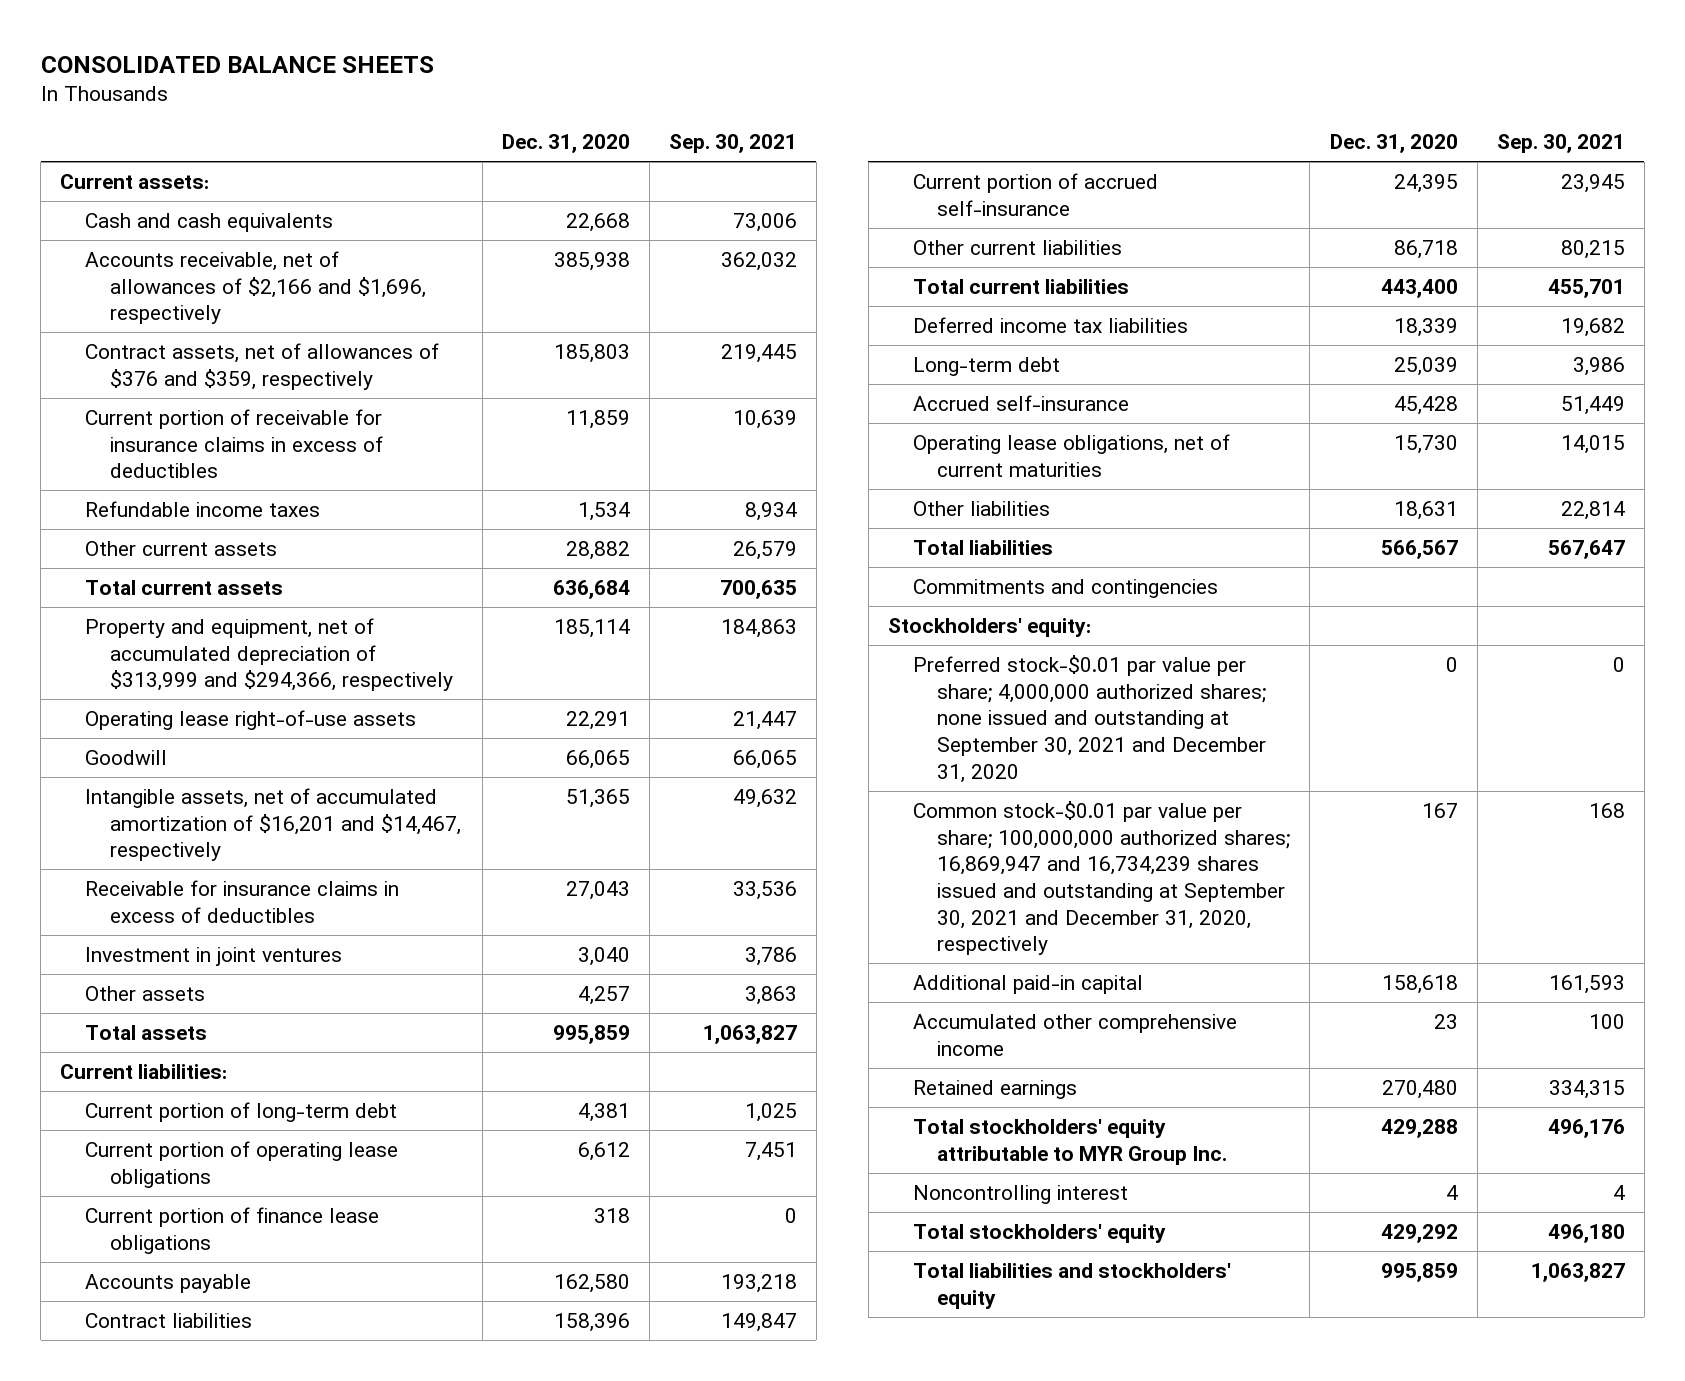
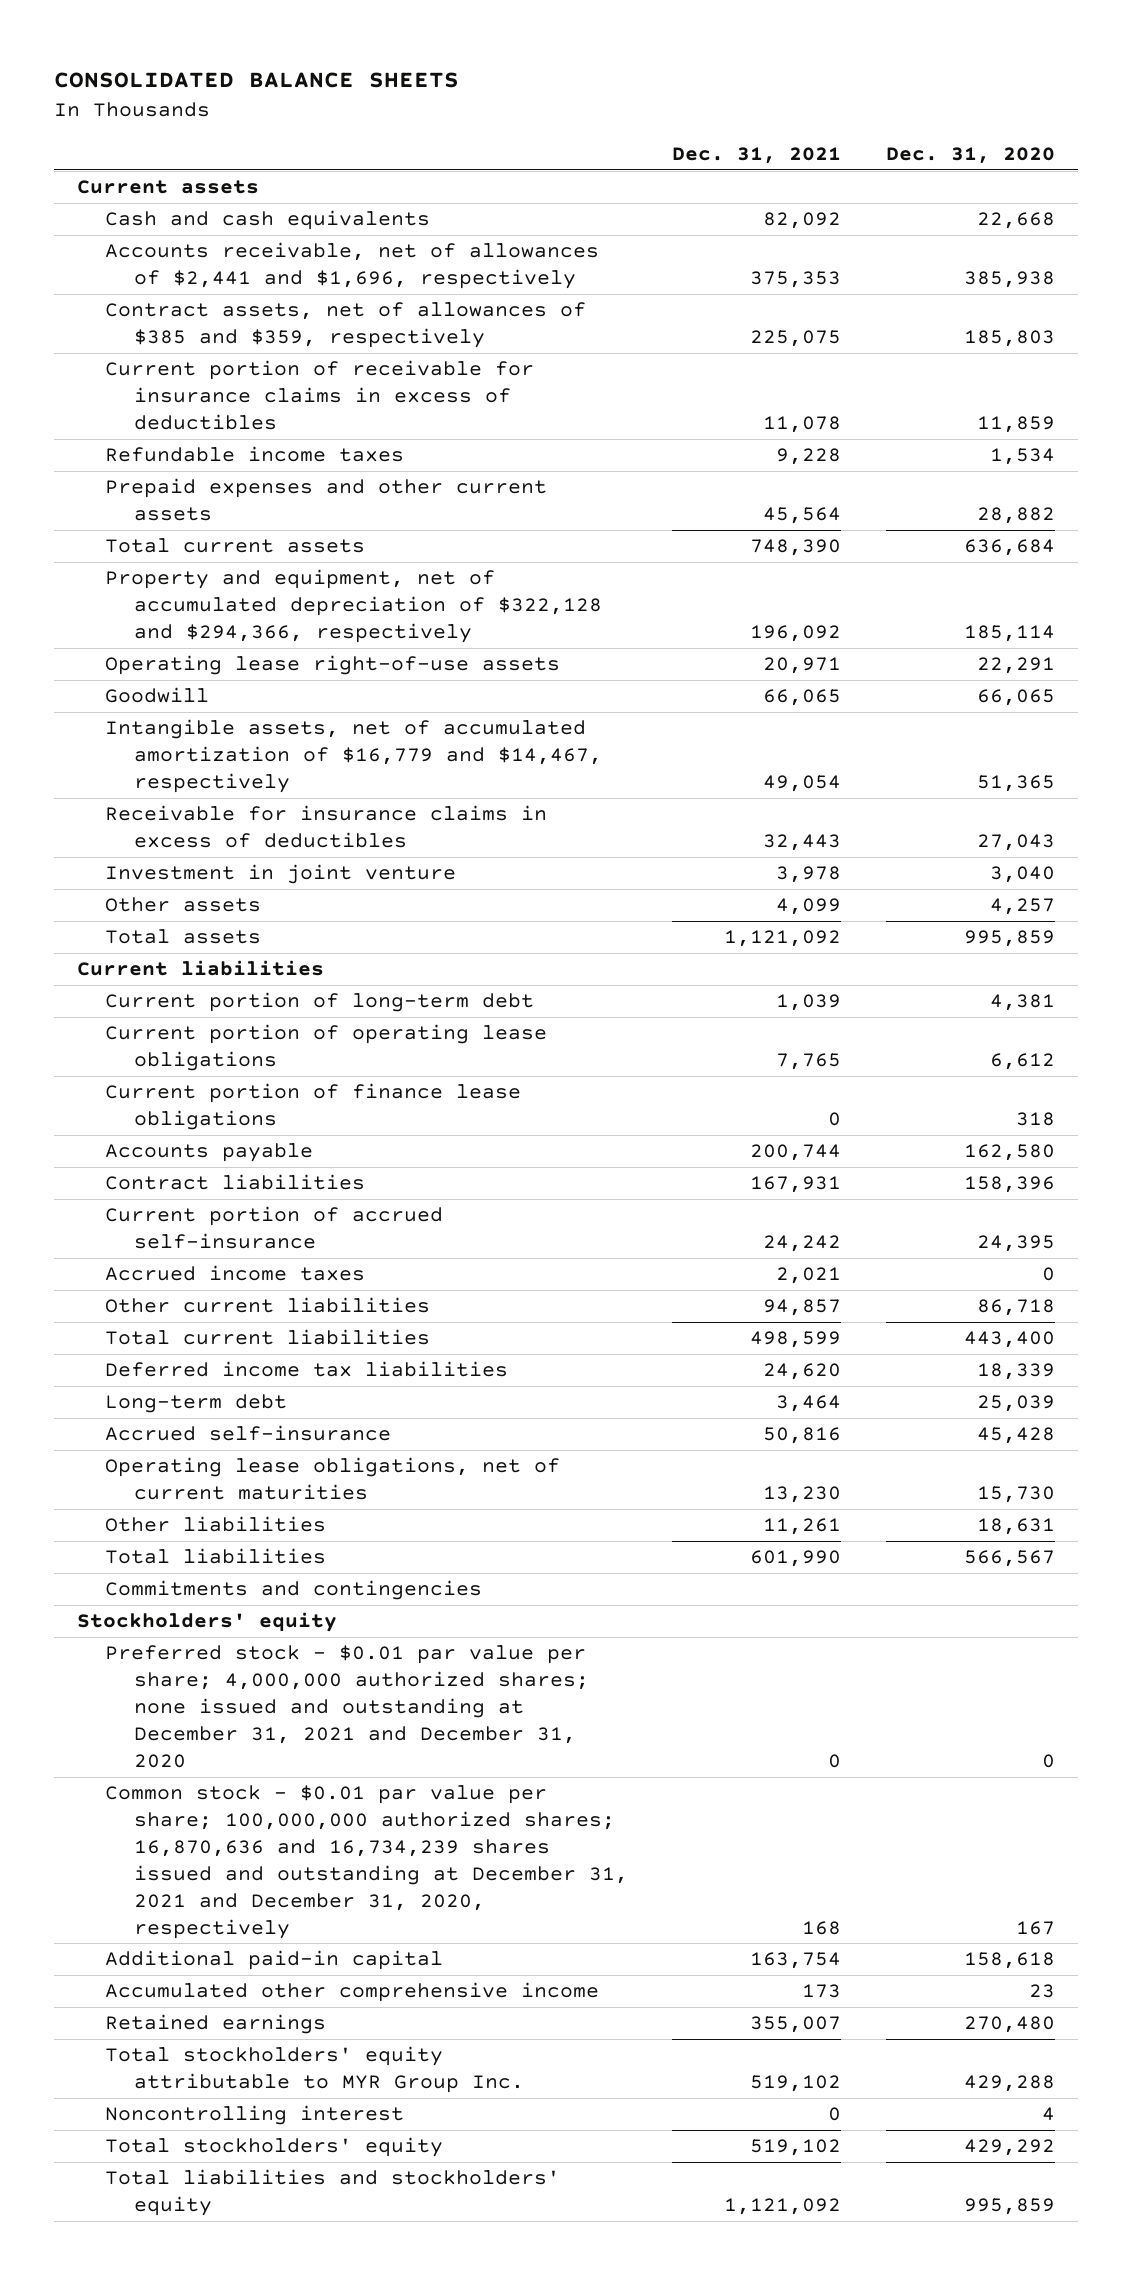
- | Dec. 31, 2020 | Sep. 30, 2021
+ | Dec. 31, 2021 | Dec. 31, 2020
- Current assets:
+ Current assets
- Accounts receivable, net of allowances of $2,166 and $1,696, respectively | 385,938 | 362,032
- Contract assets, net of allowances of $376 and $359, respectively | 185,803 | 219,445
+ Accounts receivable, net of allowances of $2,441 and $1,696, respectively | 375,353 | 385,938
+ Contract assets, net of allowances of $385 and $359, respectively | 225,075 | 185,803
- Other current assets | 28,882 | 26,579
+ Prepaid expenses and other current assets | 45,564 | 28,882
- Property and equipment, net of accumulated depreciation of $313,999 and $294,366, respectively | 185,114 | 184,863
+ Property and equipment, net of accumulated depreciation of $322,128 and $294,366, respectively | 196,092 | 185,114
- Intangible assets, net of accumulated amortization of $16,201 and $14,467, respectively | 51,365 | 49,632
+ Intangible assets, net of accumulated amortization of $16,779 and $14,467, respectively | 49,054 | 51,365
- Investment in joint ventures | 3,040 | 3,786
+ Investment in joint venture | 3,978 | 3,040
- Current liabilities:
+ Current liabilities
+ Accrued income taxes | 2,021 | 0
- Stockholders' equity:
- Preferred stock-$0.01 par value per share; 4,000,000 authorized shares; none issued and outstanding at September 30, 2021 and December 31, 2020 | 0 | 0
- Common stock-$0.01 par value per share; 100,000,000 authorized shares; 16,869,947 and 16,734,239 shares issued and outstanding at September 30, 2021 and December 31, 2020, respectively | 167 | 168
+ Stockholders' equity
+ Preferred stock - $0.01 par value per share; 4,000,000 authorized shares; none issued and outstanding at December 31, 2021 and December 31, 2020 | 0 | 0
+ Common stock - $0.01 par value per share; 100,000,000 authorized shares; 16,870,636 and 16,734,239 shares issued and outstanding at December 31, 2021 and December 31, 2020, respectively | 168 | 167

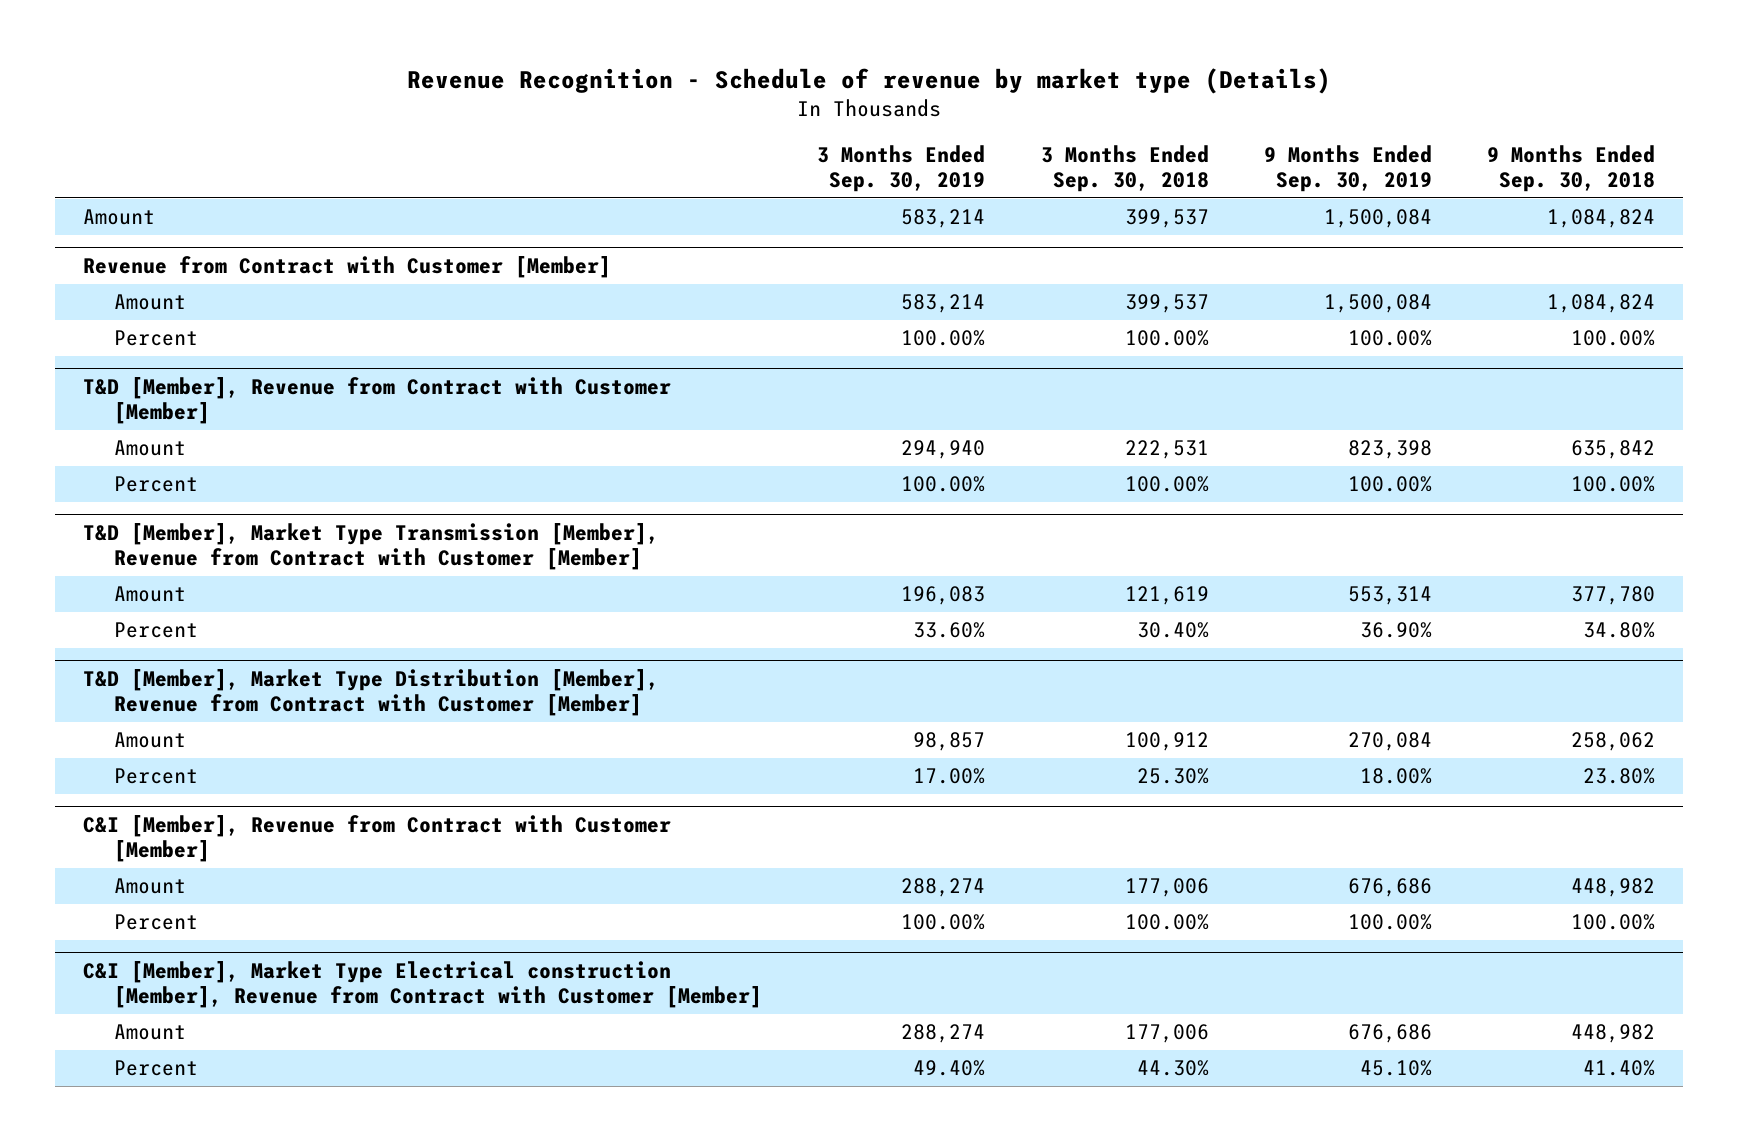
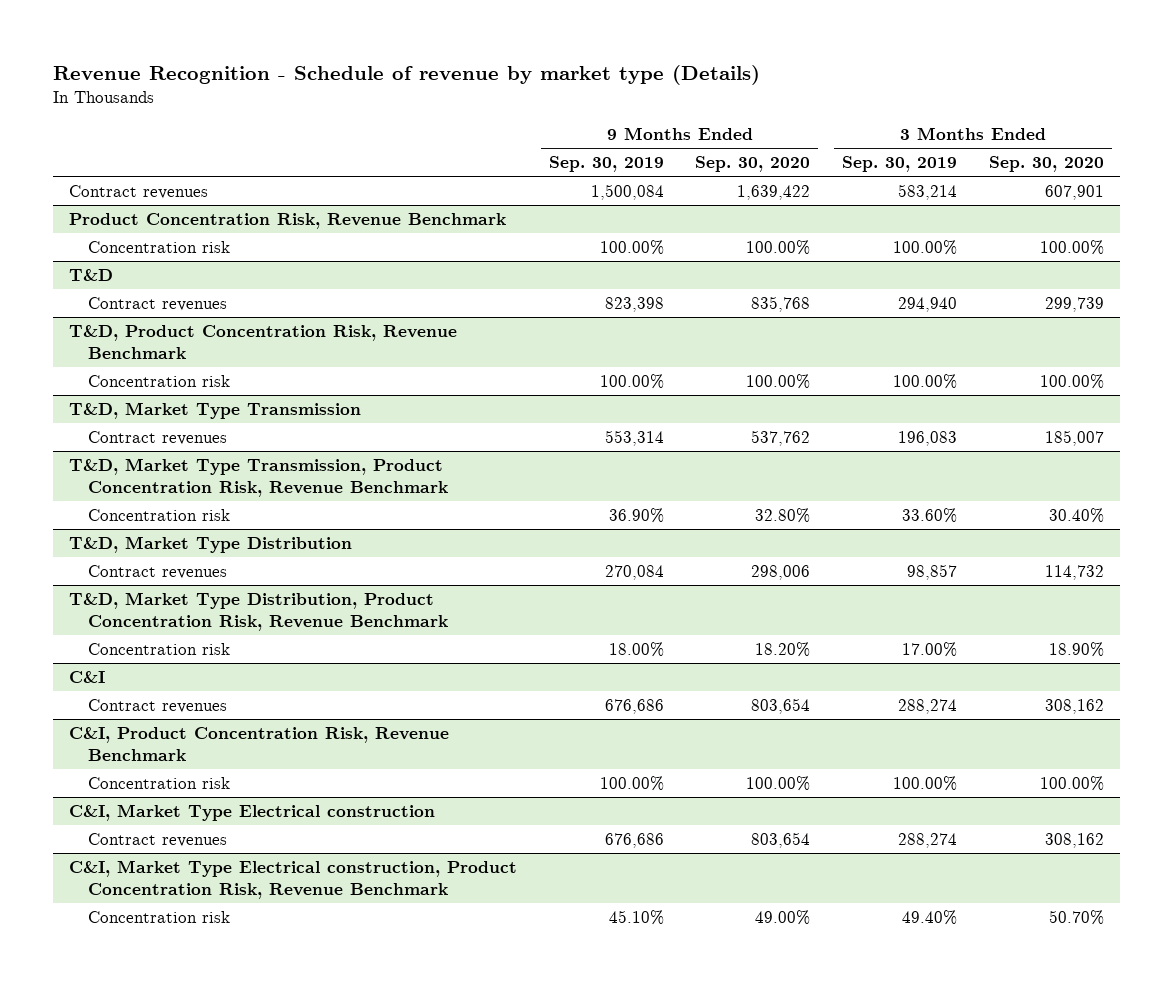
- | 3 Months Ended Sep. 30, 2019 | 3 Months Ended Sep. 30, 2018 | 9 Months Ended Sep. 30, 2019 | 9 Months Ended Sep. 30, 2018
+ | 9 Months Ended Sep. 30, 2019 | 9 Months Ended Sep. 30, 2020 | 3 Months Ended Sep. 30, 2019 | 3 Months Ended Sep. 30, 2020
- Amount | 583,214 | 399,537 | 1,500,084 | 1,084,824
- Revenue from Contract with Customer [Member]
- Amount | 583,214 | 399,537 | 1,500,084 | 1,084,824
- Percent | 100.00% | 100.00% | 100.00% | 100.00%
- T&D [Member], Revenue from Contract with Customer [Member]
- Amount | 294,940 | 222,531 | 823,398 | 635,842
- Percent | 100.00% | 100.00% | 100.00% | 100.00%
- T&D [Member], Market Type Transmission [Member], Revenue from Contract with Customer [Member]
- Amount | 196,083 | 121,619 | 553,314 | 377,780
- Percent | 33.60% | 30.40% | 36.90% | 34.80%
- T&D [Member], Market Type Distribution [Member], Revenue from Contract with Customer [Member]
- Amount | 98,857 | 100,912 | 270,084 | 258,062
- Percent | 17.00% | 25.30% | 18.00% | 23.80%
- C&I [Member], Revenue from Contract with Customer [Member]
- Amount | 288,274 | 177,006 | 676,686 | 448,982
- Percent | 100.00% | 100.00% | 100.00% | 100.00%
- C&I [Member], Market Type Electrical construction [Member], Revenue from Contract with Customer [Member]
- Amount | 288,274 | 177,006 | 676,686 | 448,982
- Percent | 49.40% | 44.30% | 45.10% | 41.40%
+ Contract revenues | 1,500,084 | 1,639,422 | 583,214 | 607,901
+ Product Concentration Risk, Revenue Benchmark
+ Concentration risk | 100.00% | 100.00% | 100.00% | 100.00%
+ T&D
+ Contract revenues | 823,398 | 835,768 | 294,940 | 299,739
+ T&D, Product Concentration Risk, Revenue Benchmark
+ Concentration risk | 100.00% | 100.00% | 100.00% | 100.00%
+ T&D, Market Type Transmission
+ Contract revenues | 553,314 | 537,762 | 196,083 | 185,007
+ T&D, Market Type Transmission, Product Concentration Risk, Revenue Benchmark
+ Concentration risk | 36.90% | 32.80% | 33.60% | 30.40%
+ T&D, Market Type Distribution
+ Contract revenues | 270,084 | 298,006 | 98,857 | 114,732
+ T&D, Market Type Distribution, Product Concentration Risk, Revenue Benchmark
+ Concentration risk | 18.00% | 18.20% | 17.00% | 18.90%
+ C&I
+ Contract revenues | 676,686 | 803,654 | 288,274 | 308,162
+ C&I, Product Concentration Risk, Revenue Benchmark
+ Concentration risk | 100.00% | 100.00% | 100.00% | 100.00%
+ C&I, Market Type Electrical construction
+ Contract revenues | 676,686 | 803,654 | 288,274 | 308,162
+ C&I, Market Type Electrical construction, Product Concentration Risk, Revenue Benchmark
+ Concentration risk | 45.10% | 49.00% | 49.40% | 50.70%

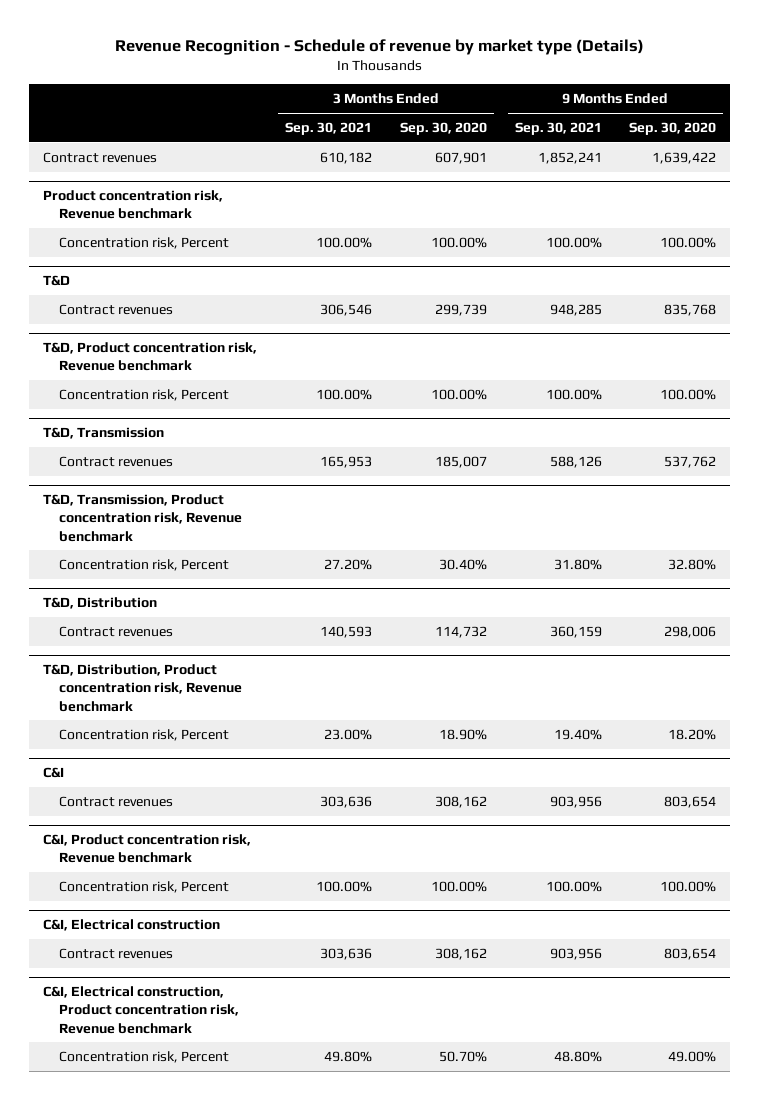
- | 9 Months Ended Sep. 30, 2019 | 9 Months Ended Sep. 30, 2020 | 3 Months Ended Sep. 30, 2019 | 3 Months Ended Sep. 30, 2020
+ | 3 Months Ended Sep. 30, 2021 | 3 Months Ended Sep. 30, 2020 | 9 Months Ended Sep. 30, 2021 | 9 Months Ended Sep. 30, 2020
- Product Concentration Risk, Revenue Benchmark
- Concentration risk | 100.00% | 100.00% | 100.00% | 100.00%
+ Product concentration risk, Revenue benchmark
+ Concentration risk, Percent | 100.00% | 100.00% | 100.00% | 100.00%
- T&D, Product Concentration Risk, Revenue Benchmark
- Concentration risk | 100.00% | 100.00% | 100.00% | 100.00%
- T&D, Market Type Transmission
+ T&D, Product concentration risk, Revenue benchmark
+ Concentration risk, Percent | 100.00% | 100.00% | 100.00% | 100.00%
+ T&D, Transmission
- T&D, Market Type Transmission, Product Concentration Risk, Revenue Benchmark
- Concentration risk | 36.90% | 32.80% | 33.60% | 30.40%
- T&D, Market Type Distribution
+ T&D, Transmission, Product concentration risk, Revenue benchmark
+ Concentration risk, Percent | 27.20% | 30.40% | 31.80% | 32.80%
+ T&D, Distribution
- T&D, Market Type Distribution, Product Concentration Risk, Revenue Benchmark
- Concentration risk | 18.00% | 18.20% | 17.00% | 18.90%
+ T&D, Distribution, Product concentration risk, Revenue benchmark
+ Concentration risk, Percent | 23.00% | 18.90% | 19.40% | 18.20%
- C&I, Product Concentration Risk, Revenue Benchmark
- Concentration risk | 100.00% | 100.00% | 100.00% | 100.00%
- C&I, Market Type Electrical construction
+ C&I, Product concentration risk, Revenue benchmark
+ Concentration risk, Percent | 100.00% | 100.00% | 100.00% | 100.00%
+ C&I, Electrical construction
- C&I, Market Type Electrical construction, Product Concentration Risk, Revenue Benchmark
- Concentration risk | 45.10% | 49.00% | 49.40% | 50.70%
+ C&I, Electrical construction, Product concentration risk, Revenue benchmark
+ Concentration risk, Percent | 49.80% | 50.70% | 48.80% | 49.00%

